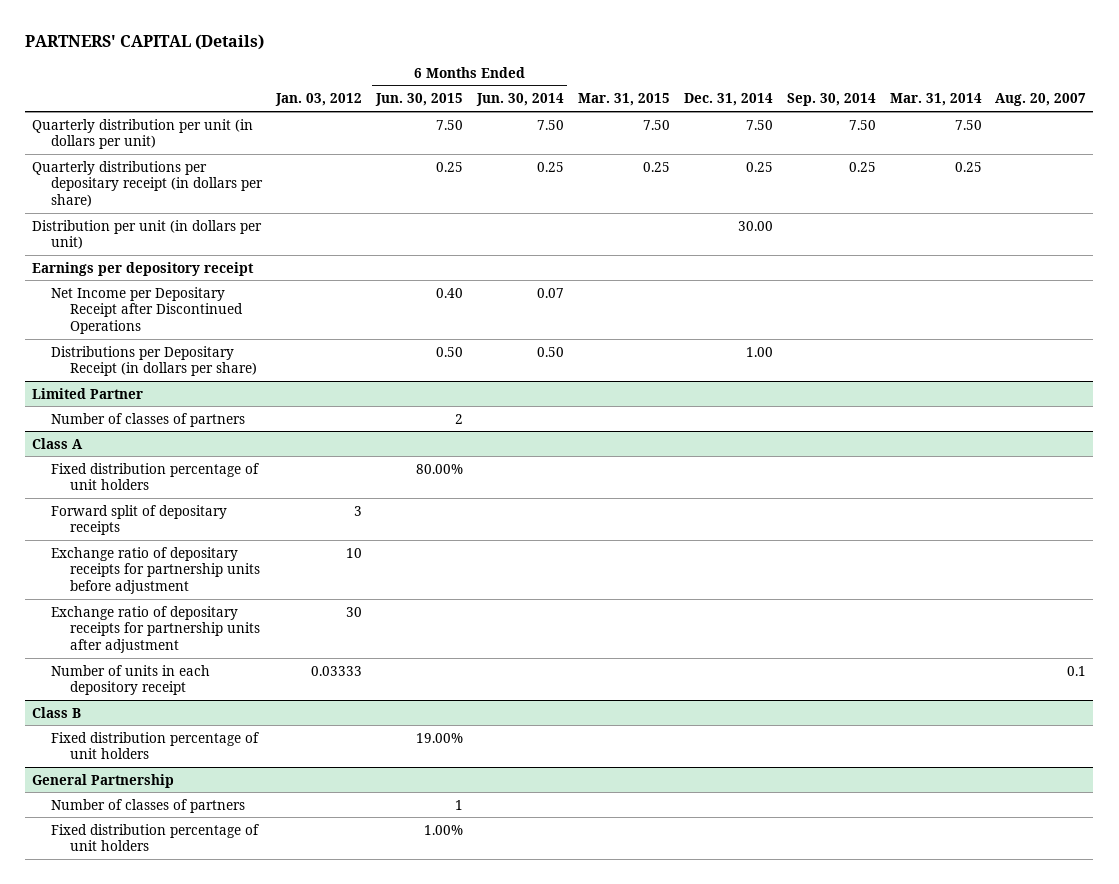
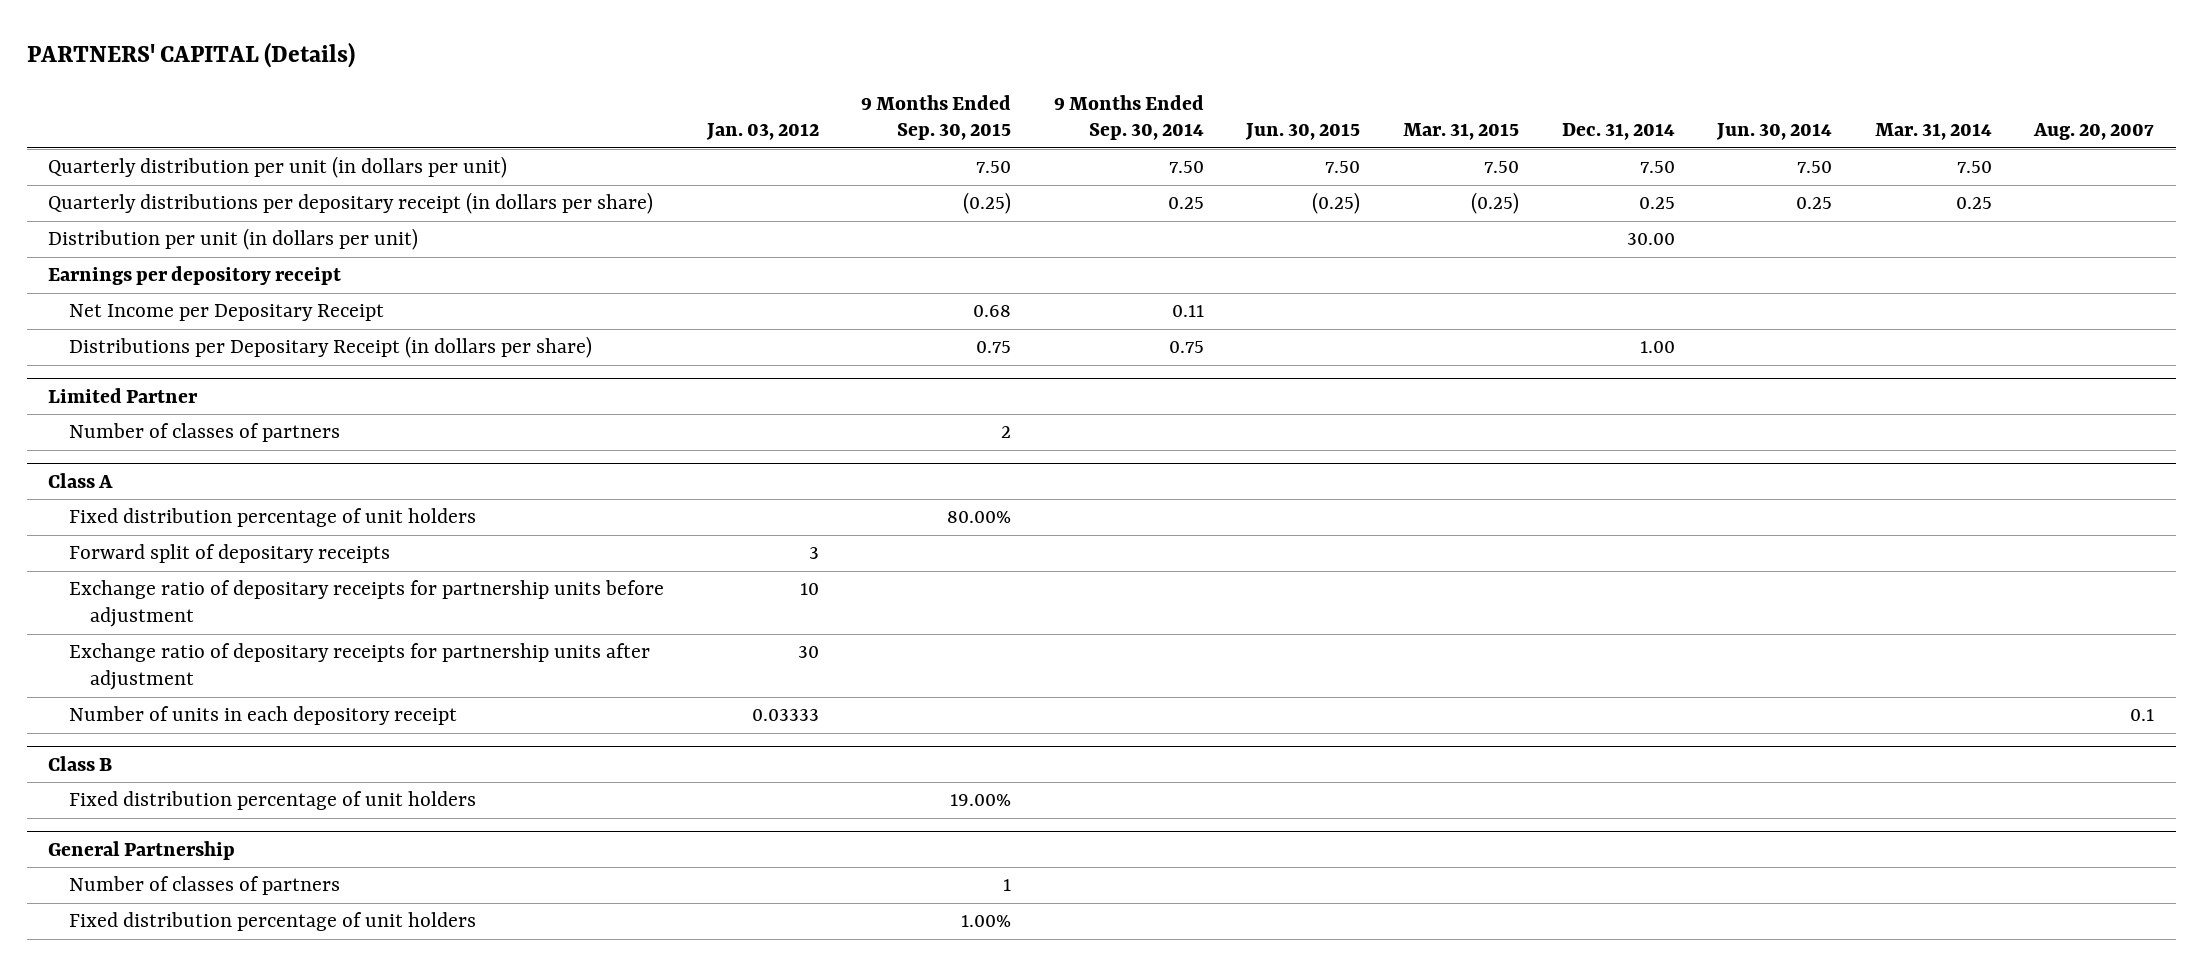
- | Jan. 03, 2012 | 6 Months Ended Jun. 30, 2015 | 6 Months Ended Jun. 30, 2014 | Mar. 31, 2015 | Dec. 31, 2014 | Sep. 30, 2014 | Mar. 31, 2014 | Aug. 20, 2007
+ | Jan. 03, 2012 | 9 Months Ended Sep. 30, 2015 | 9 Months Ended Sep. 30, 2014 | Jun. 30, 2015 | Mar. 31, 2015 | Dec. 31, 2014 | Jun. 30, 2014 | Mar. 31, 2014 | Aug. 20, 2007
- Quarterly distributions per depositary receipt (in dollars per share) | | 0.25 | 0.25 | 0.25 | 0.25 | 0.25 | 0.25 |
+ Quarterly distributions per depositary receipt (in dollars per share) | | (0.25) | 0.25 | (0.25) | (0.25) | 0.25 | 0.25 | 0.25 |
- Net Income per Depositary Receipt after Discontinued Operations | | 0.40 | 0.07 | | | | |
+ Net Income per Depositary Receipt | | 0.68 | 0.11 | | | | | |

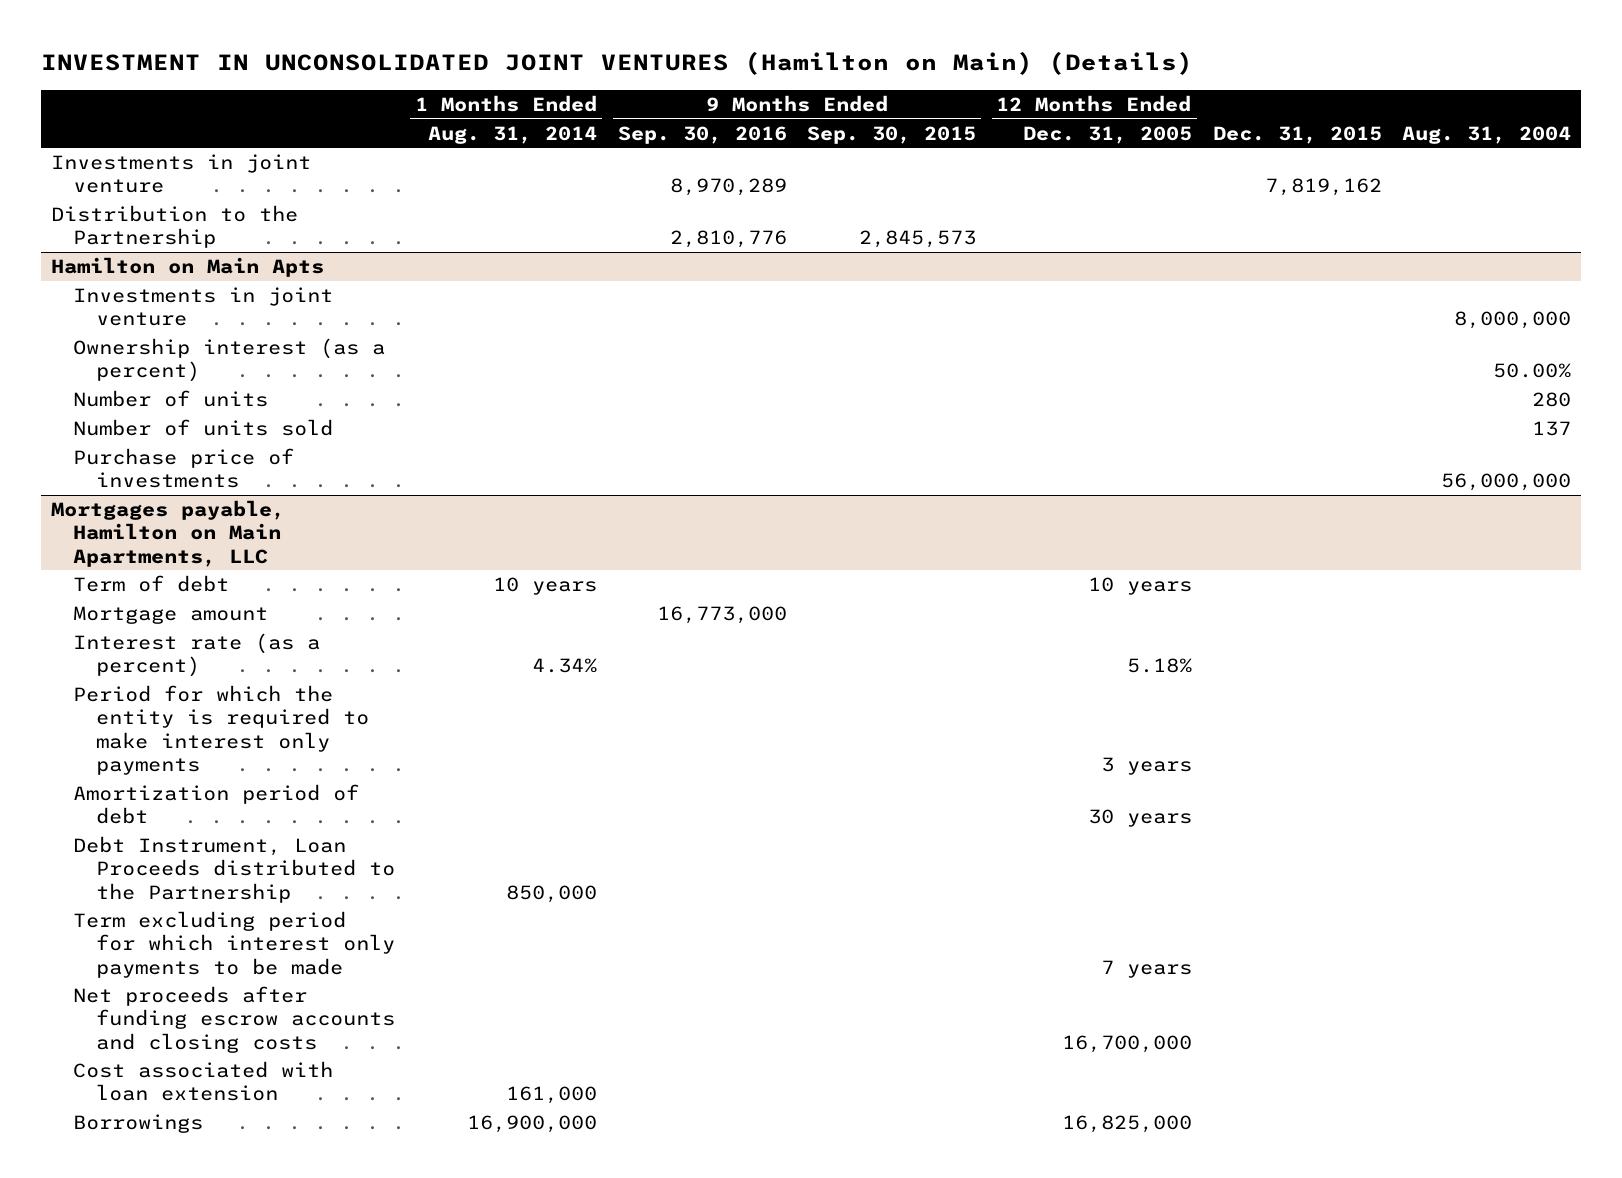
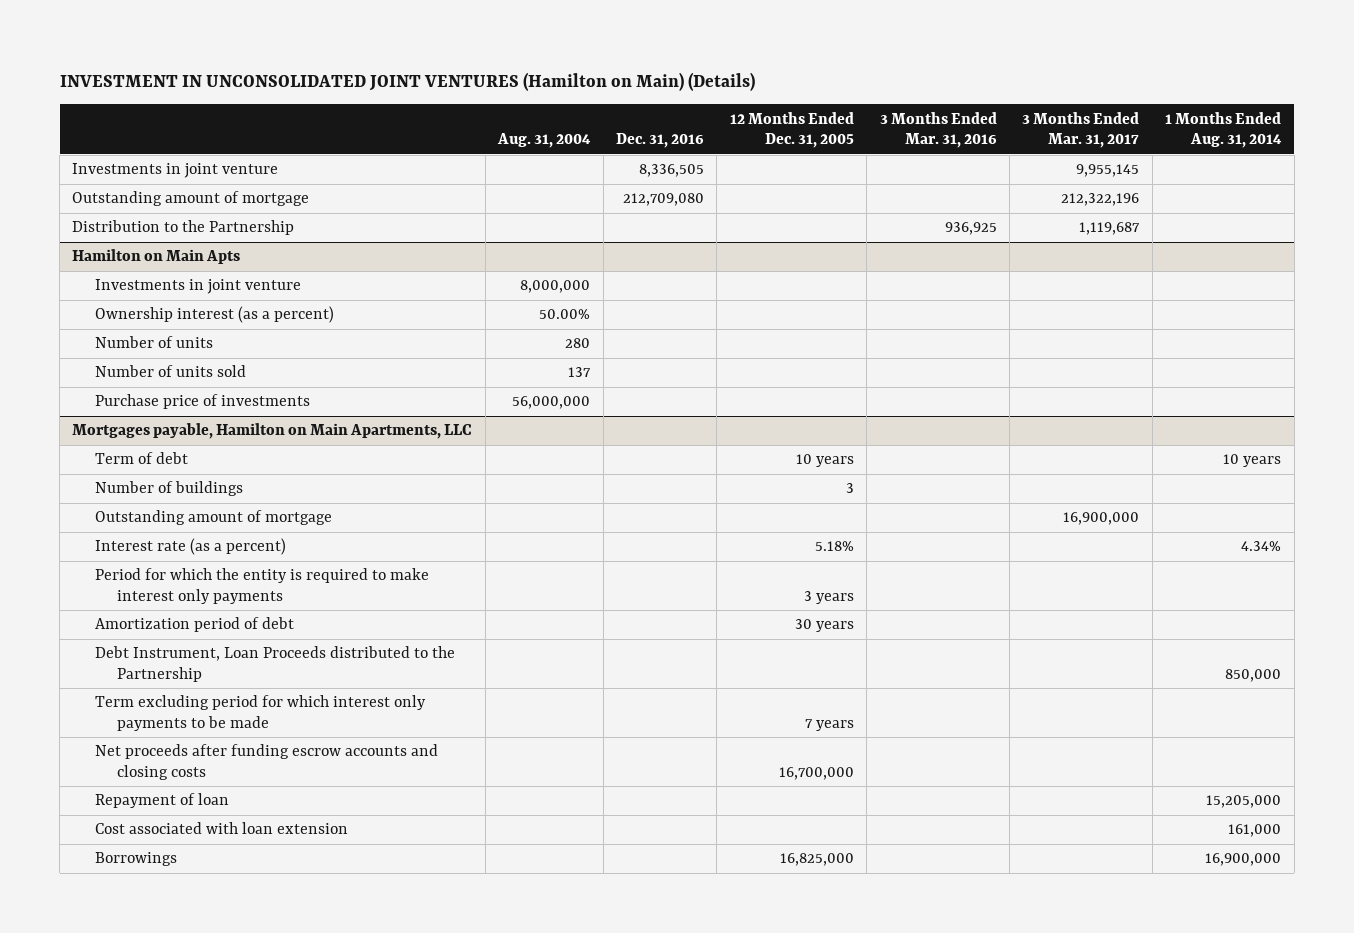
- | 1 Months Ended Aug. 31, 2014 | 9 Months Ended Sep. 30, 2016 | 9 Months Ended Sep. 30, 2015 | 12 Months Ended Dec. 31, 2005 | Dec. 31, 2015 | Aug. 31, 2004
+ | Aug. 31, 2004 | Dec. 31, 2016 | 12 Months Ended Dec. 31, 2005 | 3 Months Ended Mar. 31, 2016 | 3 Months Ended Mar. 31, 2017 | 1 Months Ended Aug. 31, 2014
+ Outstanding amount of mortgage | | 212,709,080 | | | 212,322,196 |
@ Mortgages payable, Hamilton on Main Apartments, LLC
- Mortgage amount | | 16,773,000 | | | |
+ Number of buildings | | | 3 | | |
+ Outstanding amount of mortgage | | | | | 16,900,000 |
+ Repayment of loan | | | | | | 15,205,000

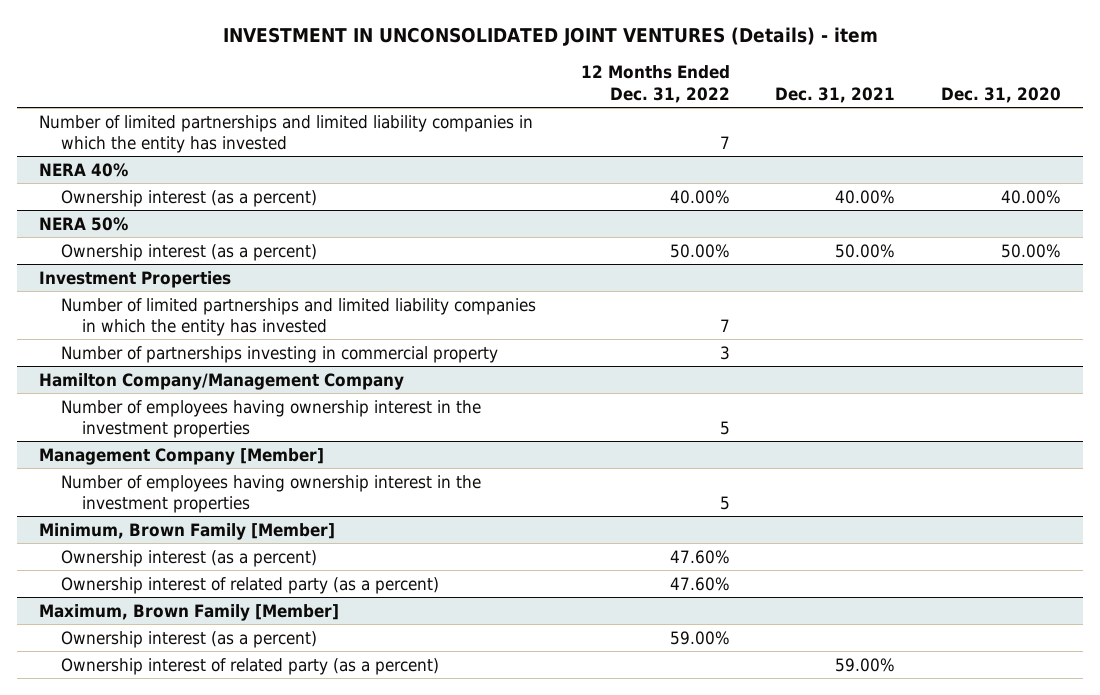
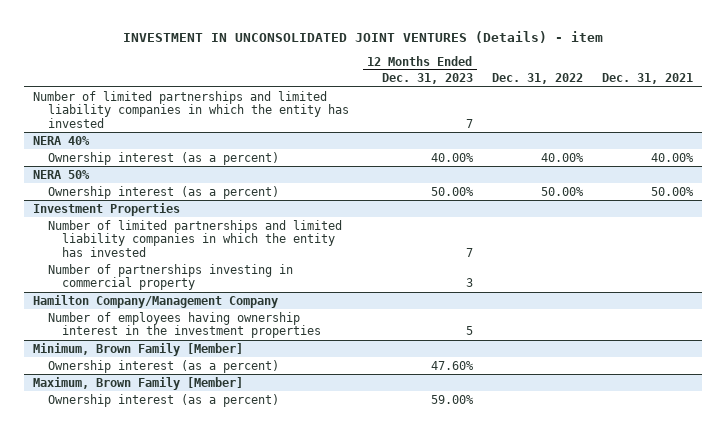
- | 12 Months Ended Dec. 31, 2022 | Dec. 31, 2021 | Dec. 31, 2020
+ | 12 Months Ended Dec. 31, 2023 | Dec. 31, 2022 | Dec. 31, 2021
- Management Company [Member]
- Number of employees having ownership interest in the investment properties | 5 | |
@ Minimum, Brown Family [Member]
- Ownership interest of related party (as a percent) | 47.60% | |
@ Maximum, Brown Family [Member]
- Ownership interest of related party (as a percent) | | 59.00% |

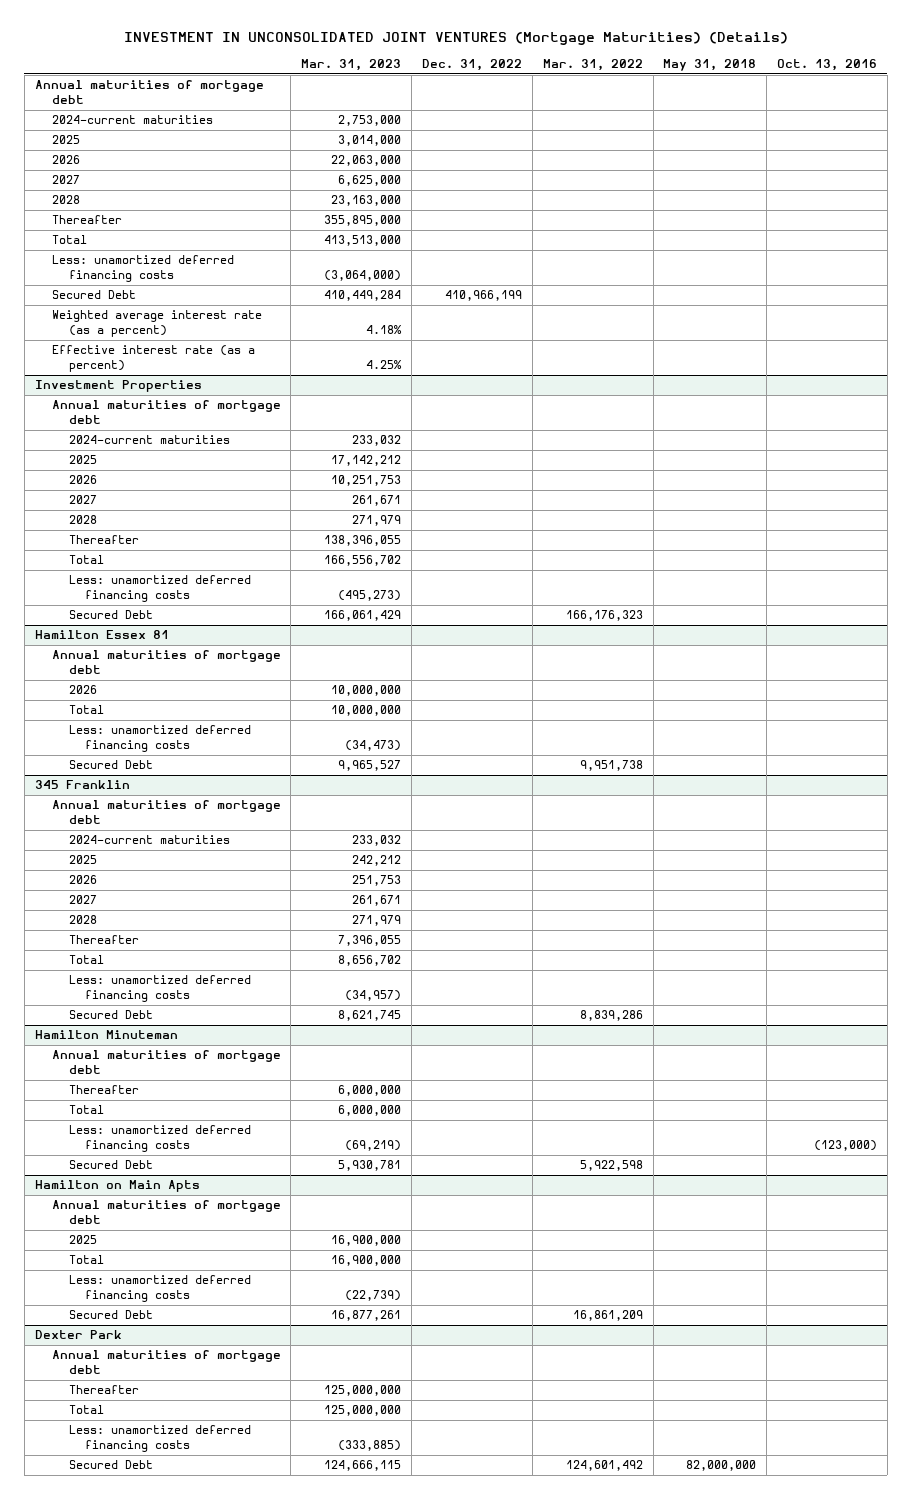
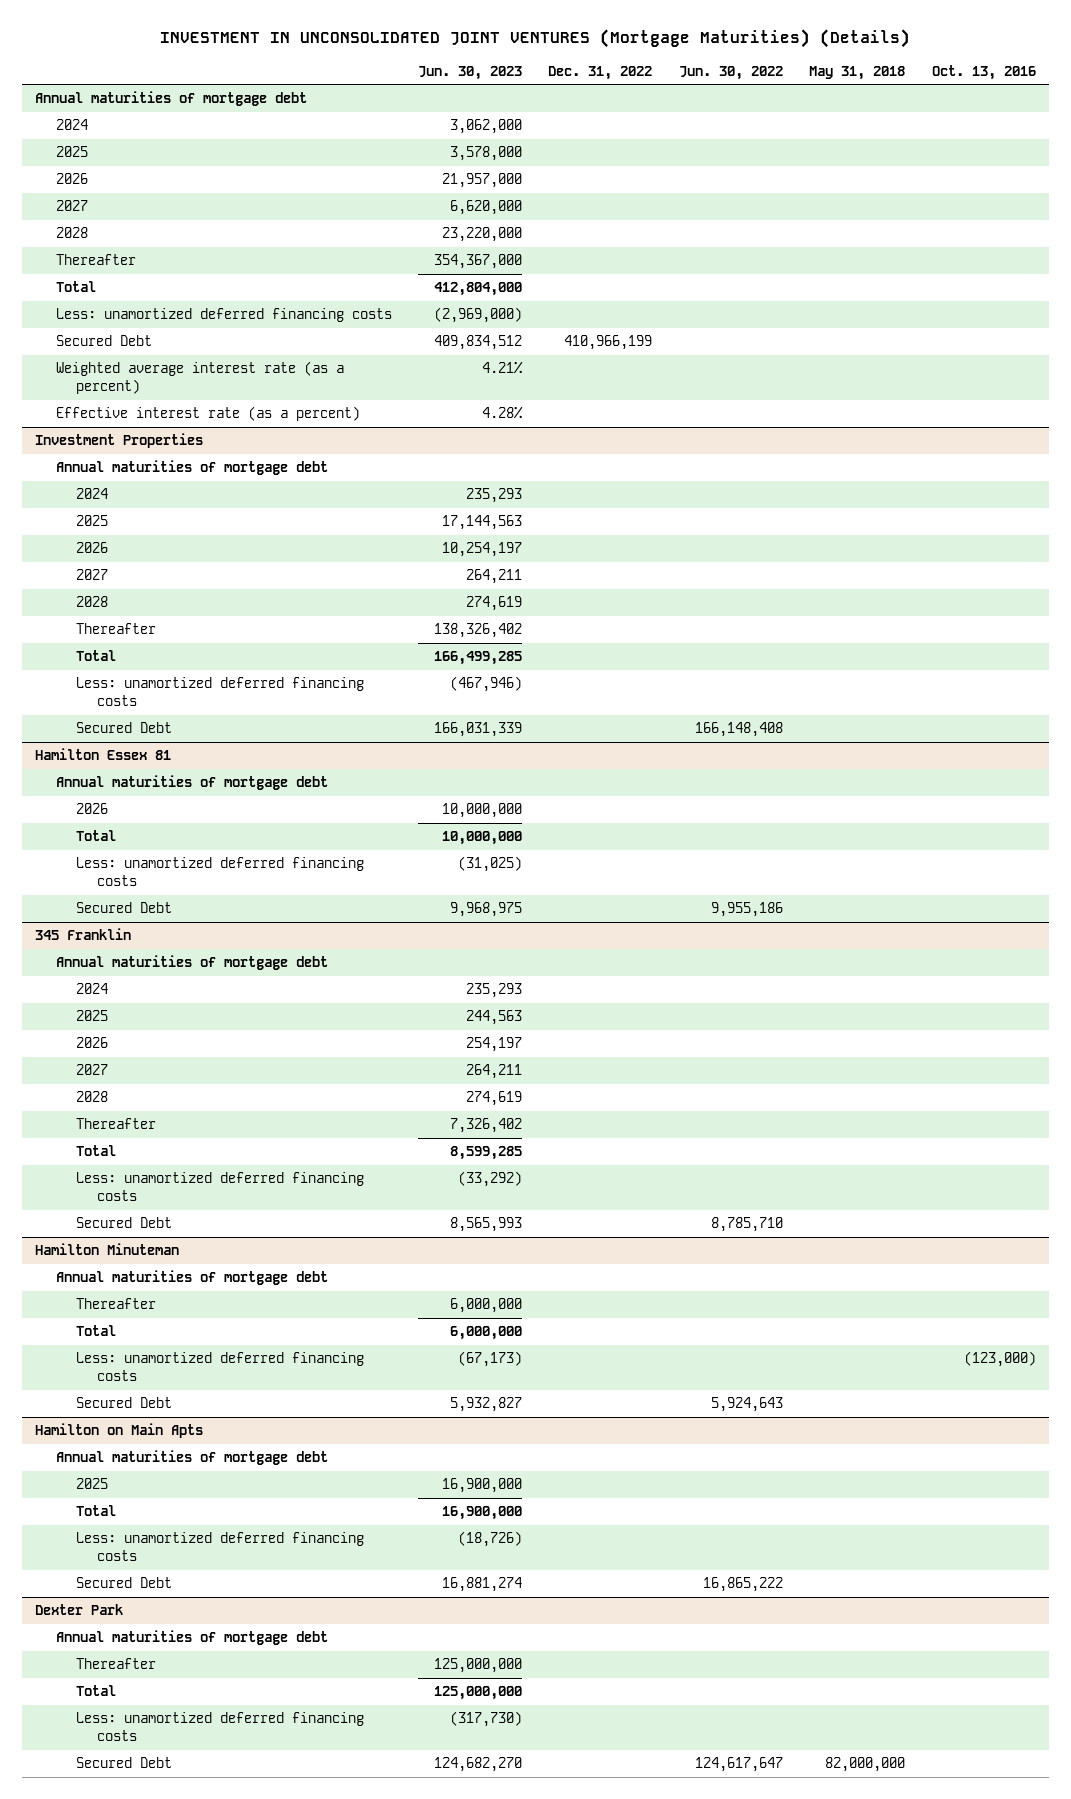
- | Mar. 31, 2023 | Dec. 31, 2022 | Mar. 31, 2022 | May 31, 2018 | Oct. 13, 2016
+ | Jun. 30, 2023 | Dec. 31, 2022 | Jun. 30, 2022 | May 31, 2018 | Oct. 13, 2016
- 2024-current maturities | 2,753,000 | | | |
+ 2024 | 3,062,000 | | | |
@ Investment Properties
- 2024-current maturities | 233,032 | | | |
+ 2024 | 235,293 | | | |
@ 345 Franklin
- 2024-current maturities | 233,032 | | | |
+ 2024 | 235,293 | | | |

